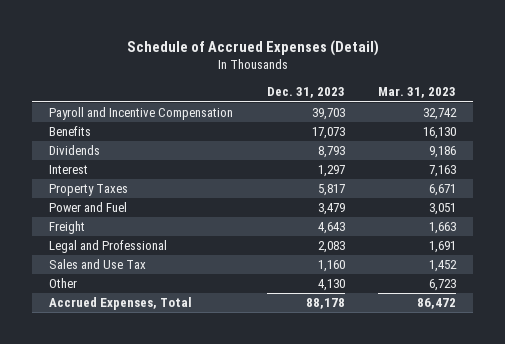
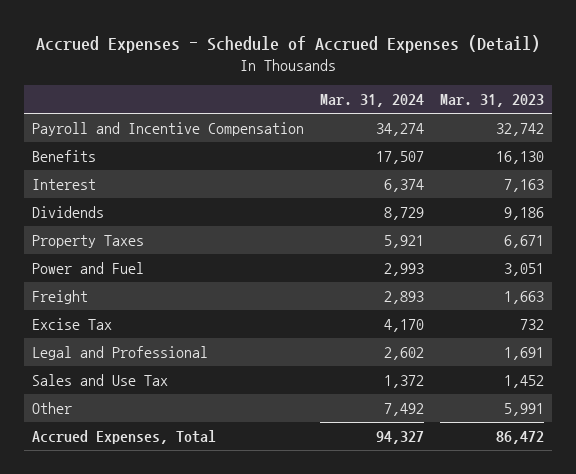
- Schedule of Accrued Expenses (Detail)
+ Accrued Expenses - Schedule of Accrued Expenses (Detail)
- | Dec. 31, 2023 | Mar. 31, 2023
+ | Mar. 31, 2024 | Mar. 31, 2023
moved down: Dividends | 8,729 | 9,186
+ Excise Tax | 4,170 | 732
- Other | 4,130 | 6,723
+ Other | 7,492 | 5,991

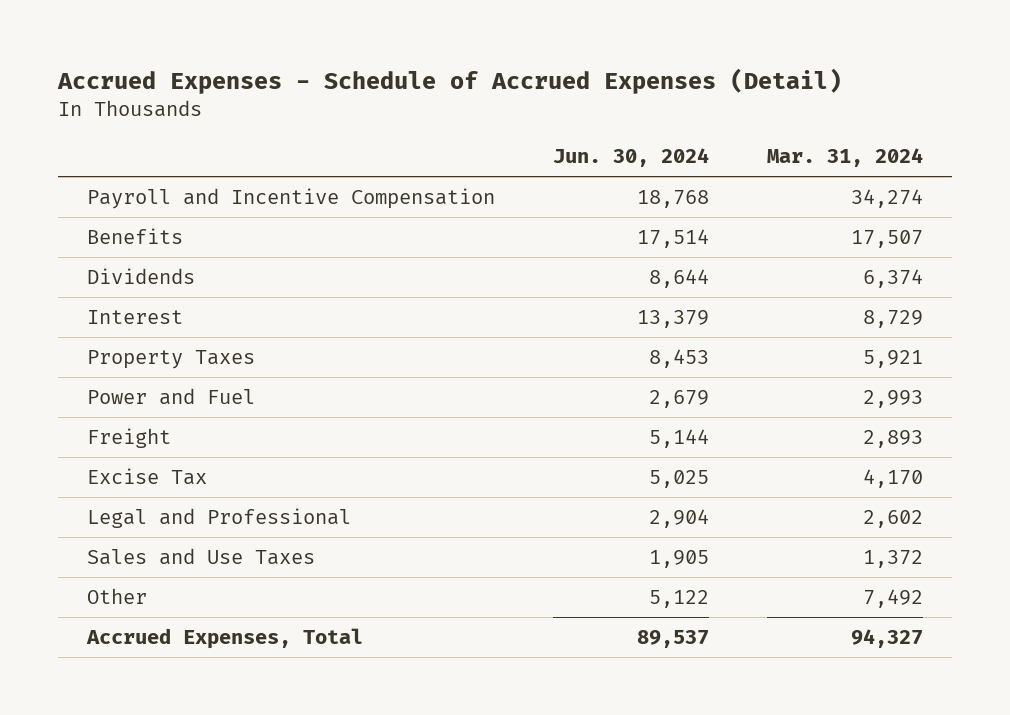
- | Mar. 31, 2024 | Mar. 31, 2023
+ | Jun. 30, 2024 | Mar. 31, 2024
- Interest | 6,374 | 7,163
- Dividends | 8,729 | 9,186
+ Dividends | 8,644 | 6,374
+ Interest | 13,379 | 8,729
- Sales and Use Tax | 1,372 | 1,452
+ Sales and Use Taxes | 1,905 | 1,372

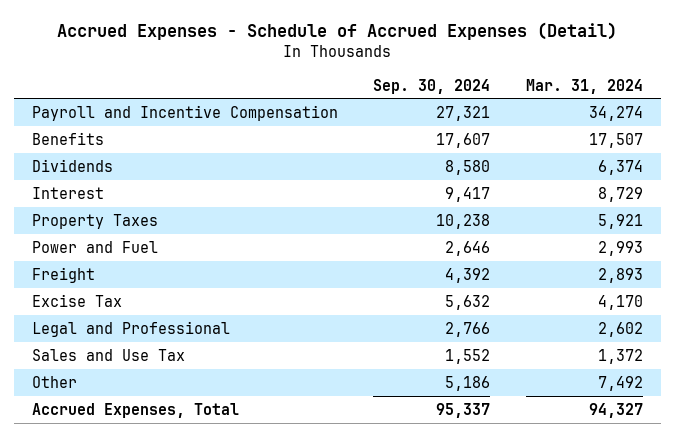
- | Jun. 30, 2024 | Mar. 31, 2024
+ | Sep. 30, 2024 | Mar. 31, 2024
- Sales and Use Taxes | 1,905 | 1,372
+ Sales and Use Tax | 1,552 | 1,372

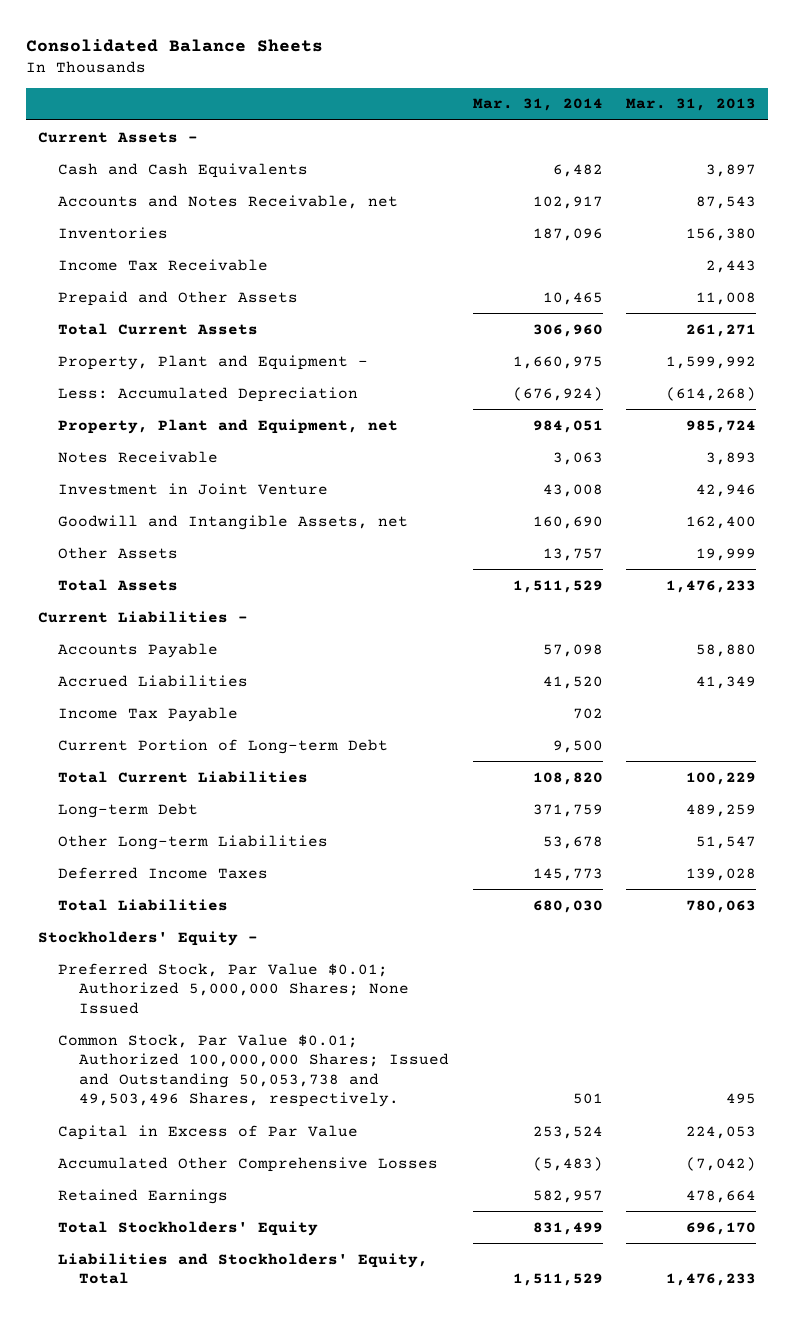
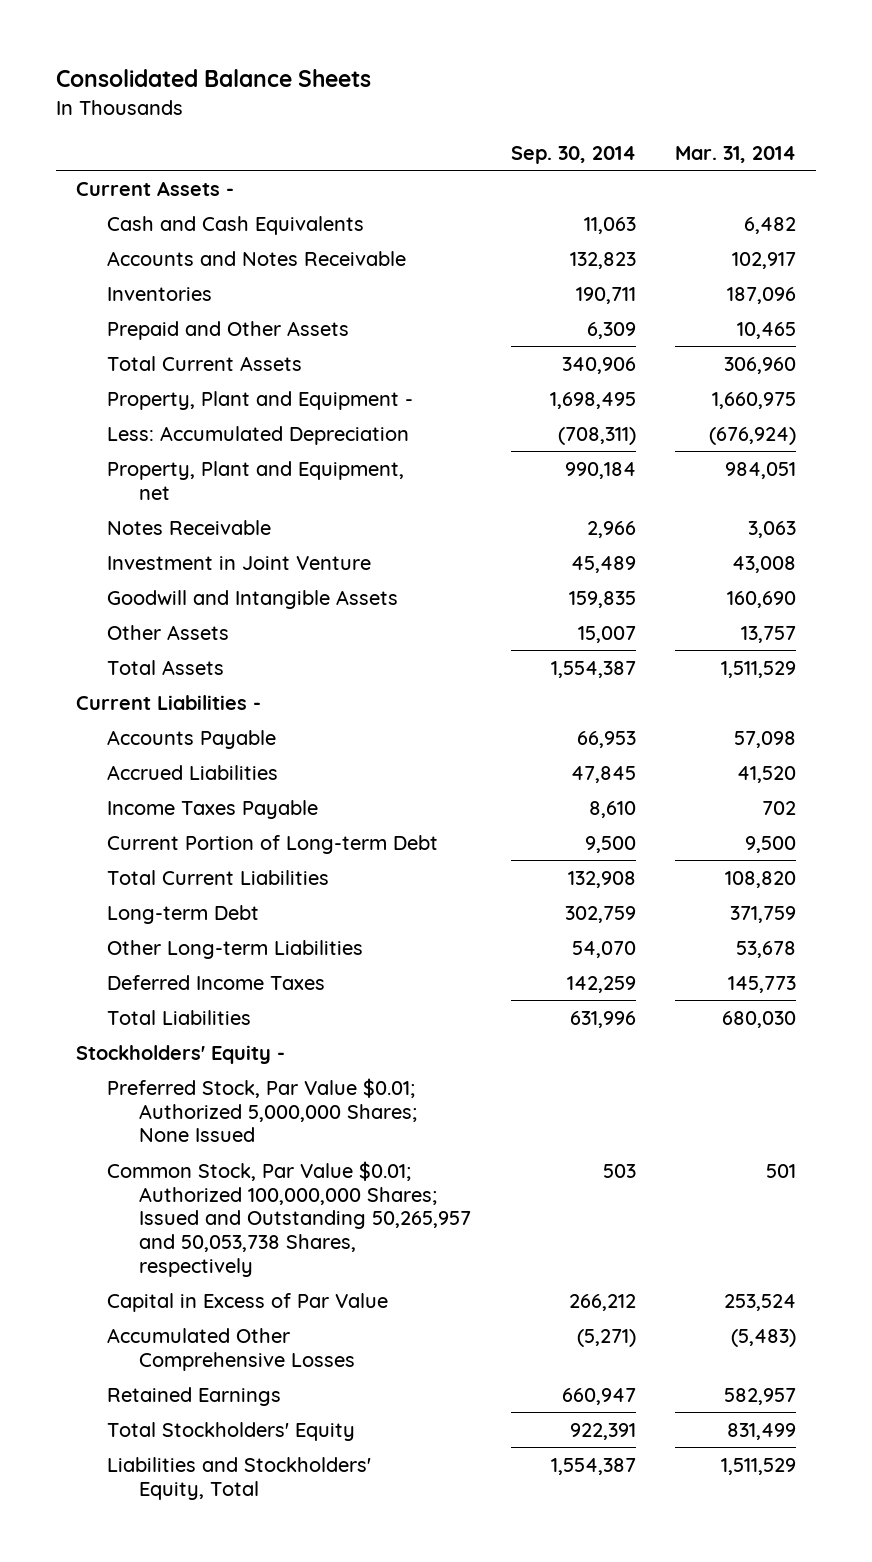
- | Mar. 31, 2014 | Mar. 31, 2013
+ | Sep. 30, 2014 | Mar. 31, 2014
- Accounts and Notes Receivable, net | 102,917 | 87,543
+ Accounts and Notes Receivable | 132,823 | 102,917
- Income Tax Receivable | | 2,443
- Goodwill and Intangible Assets, net | 160,690 | 162,400
+ Goodwill and Intangible Assets | 159,835 | 160,690
- Income Tax Payable | 702 |
+ Income Taxes Payable | 8,610 | 702
- Common Stock, Par Value $0.01; Authorized 100,000,000 Shares; Issued and Outstanding 50,053,738 and 49,503,496 Shares, respectively. | 501 | 495
+ Common Stock, Par Value $0.01; Authorized 100,000,000 Shares; Issued and Outstanding 50,265,957 and 50,053,738 Shares, respectively | 503 | 501

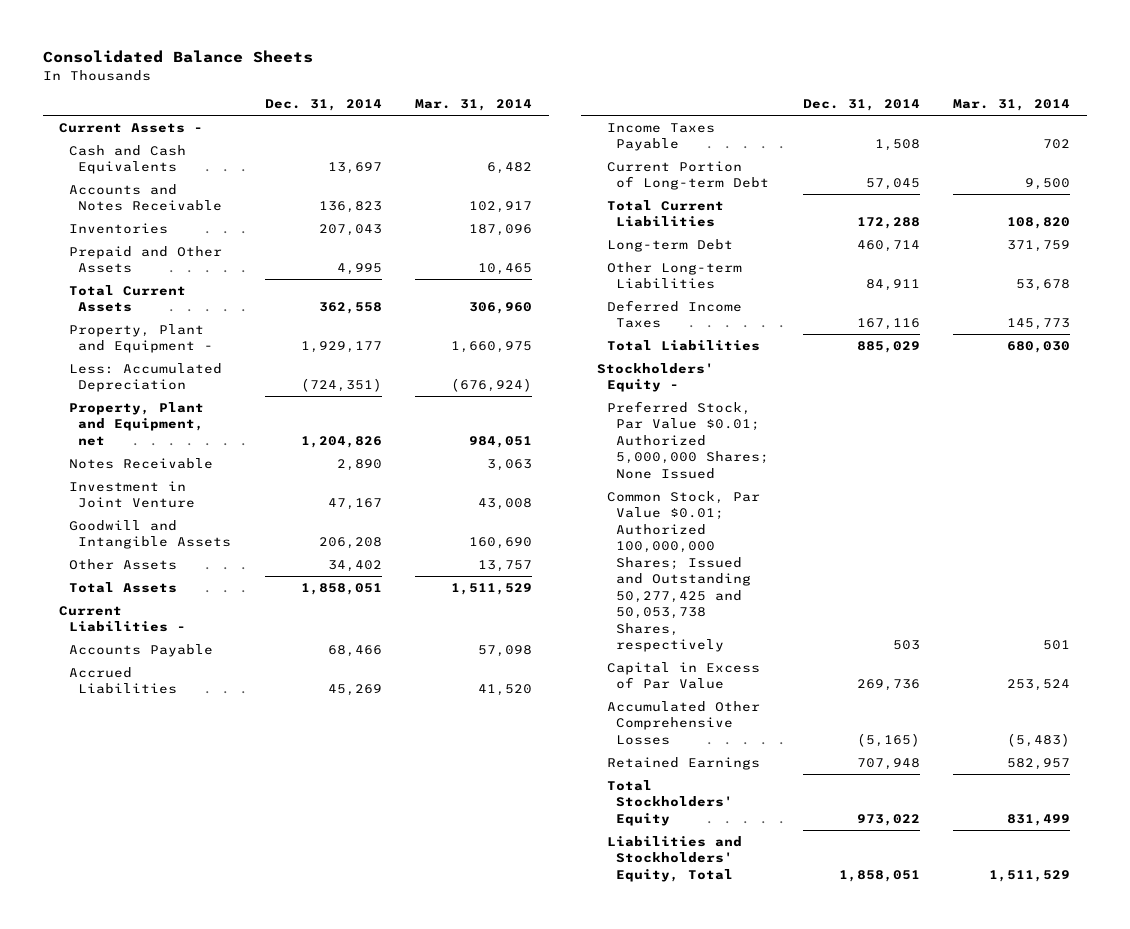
- | Sep. 30, 2014 | Mar. 31, 2014
+ | Dec. 31, 2014 | Mar. 31, 2014
- Common Stock, Par Value $0.01; Authorized 100,000,000 Shares; Issued and Outstanding 50,265,957 and 50,053,738 Shares, respectively | 503 | 501
+ Common Stock, Par Value $0.01; Authorized 100,000,000 Shares; Issued and Outstanding 50,277,425 and 50,053,738 Shares, respectively | 503 | 501

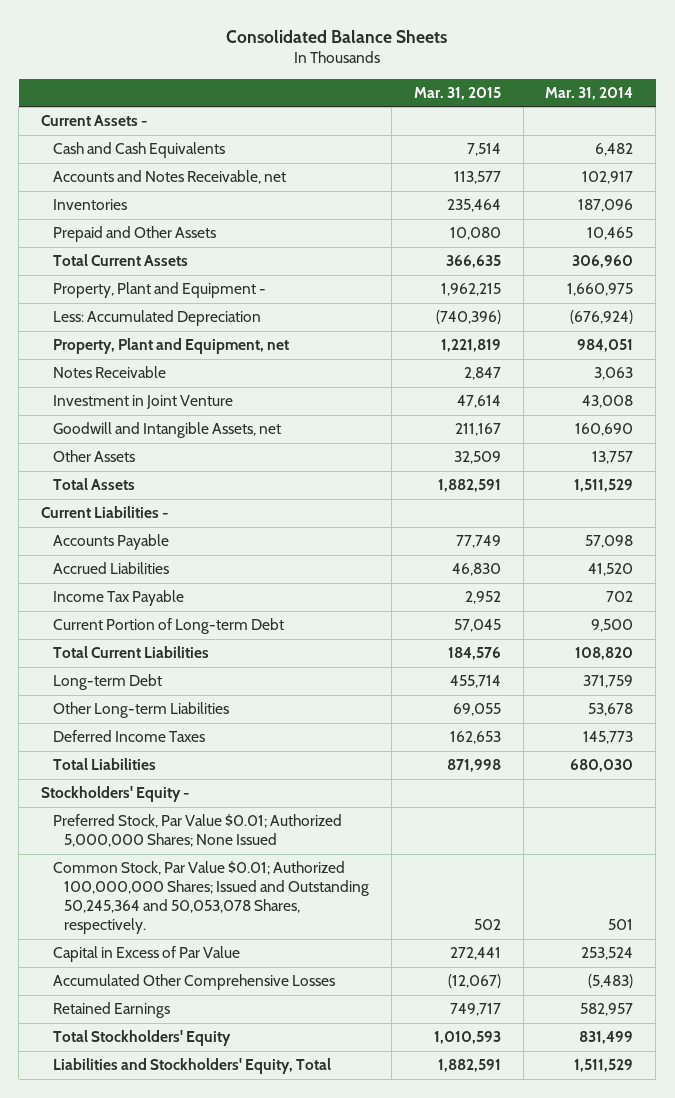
- | Dec. 31, 2014 | Mar. 31, 2014
+ | Mar. 31, 2015 | Mar. 31, 2014
- Accounts and Notes Receivable | 136,823 | 102,917
+ Accounts and Notes Receivable, net | 113,577 | 102,917
- Goodwill and Intangible Assets | 206,208 | 160,690
+ Goodwill and Intangible Assets, net | 211,167 | 160,690
- Income Taxes Payable | 1,508 | 702
+ Income Tax Payable | 2,952 | 702
- Common Stock, Par Value $0.01; Authorized 100,000,000 Shares; Issued and Outstanding 50,277,425 and 50,053,738 Shares, respectively | 503 | 501
+ Common Stock, Par Value $0.01; Authorized 100,000,000 Shares; Issued and Outstanding 50,245,364 and 50,053,078 Shares, respectively. | 502 | 501

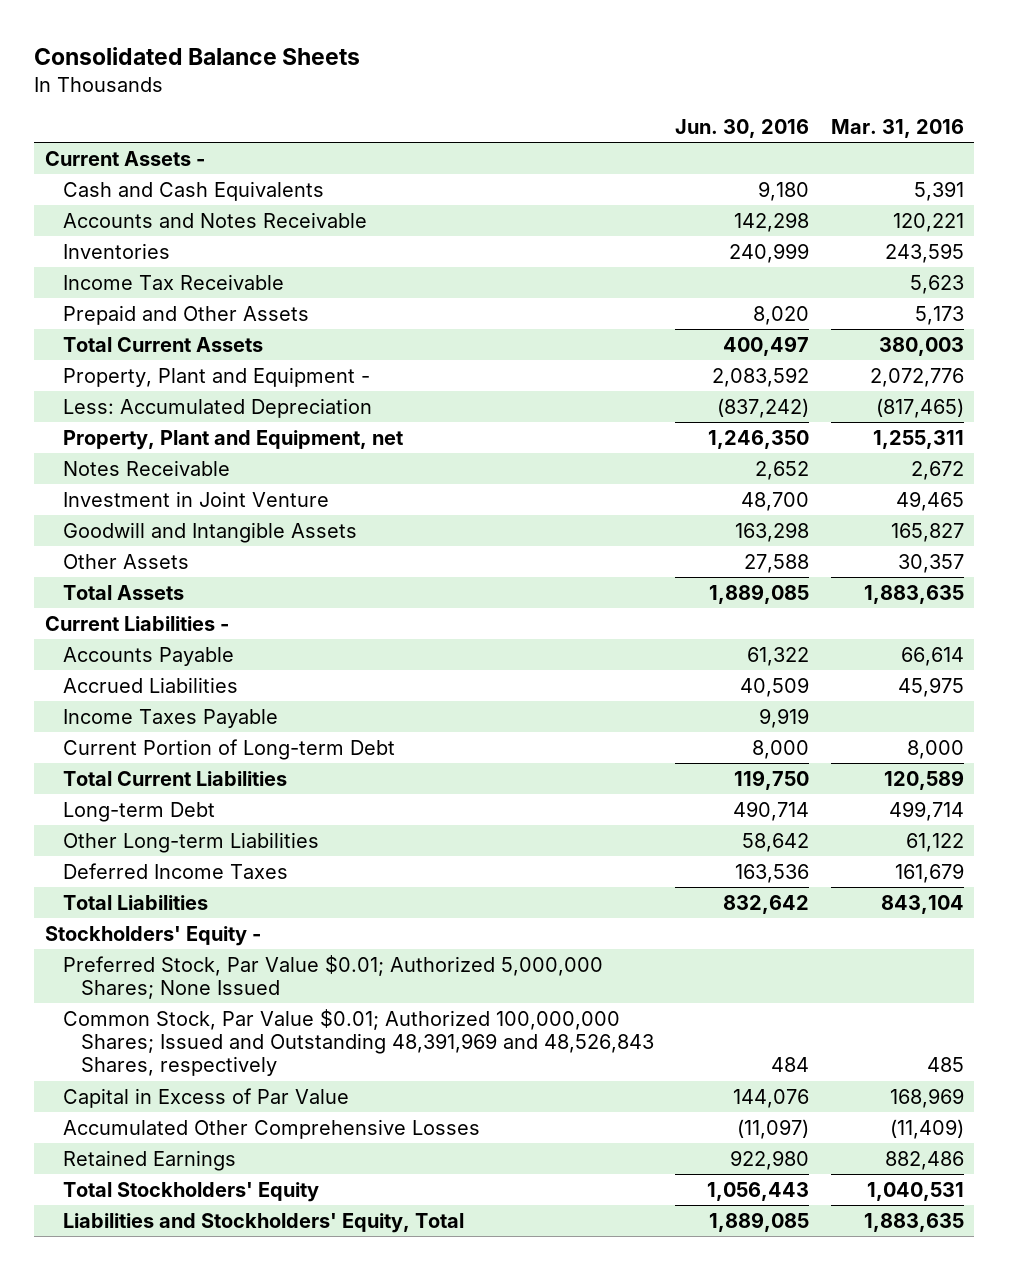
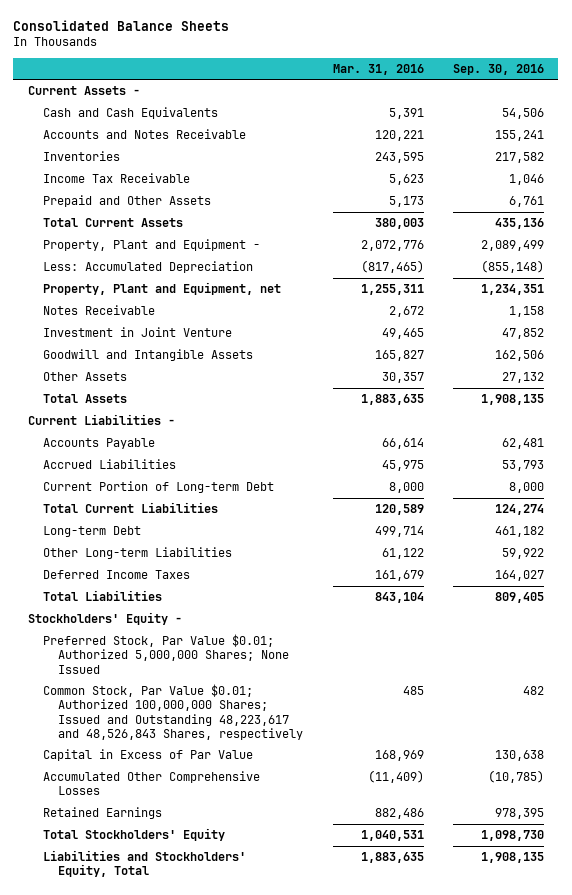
- | Jun. 30, 2016 | Mar. 31, 2016
+ | Mar. 31, 2016 | Sep. 30, 2016
- Income Taxes Payable | 9,919 |
- Common Stock, Par Value $0.01; Authorized 100,000,000 Shares; Issued and Outstanding 48,391,969 and 48,526,843 Shares, respectively | 484 | 485
+ Common Stock, Par Value $0.01; Authorized 100,000,000 Shares; Issued and Outstanding 48,223,617 and 48,526,843 Shares, respectively | 485 | 482

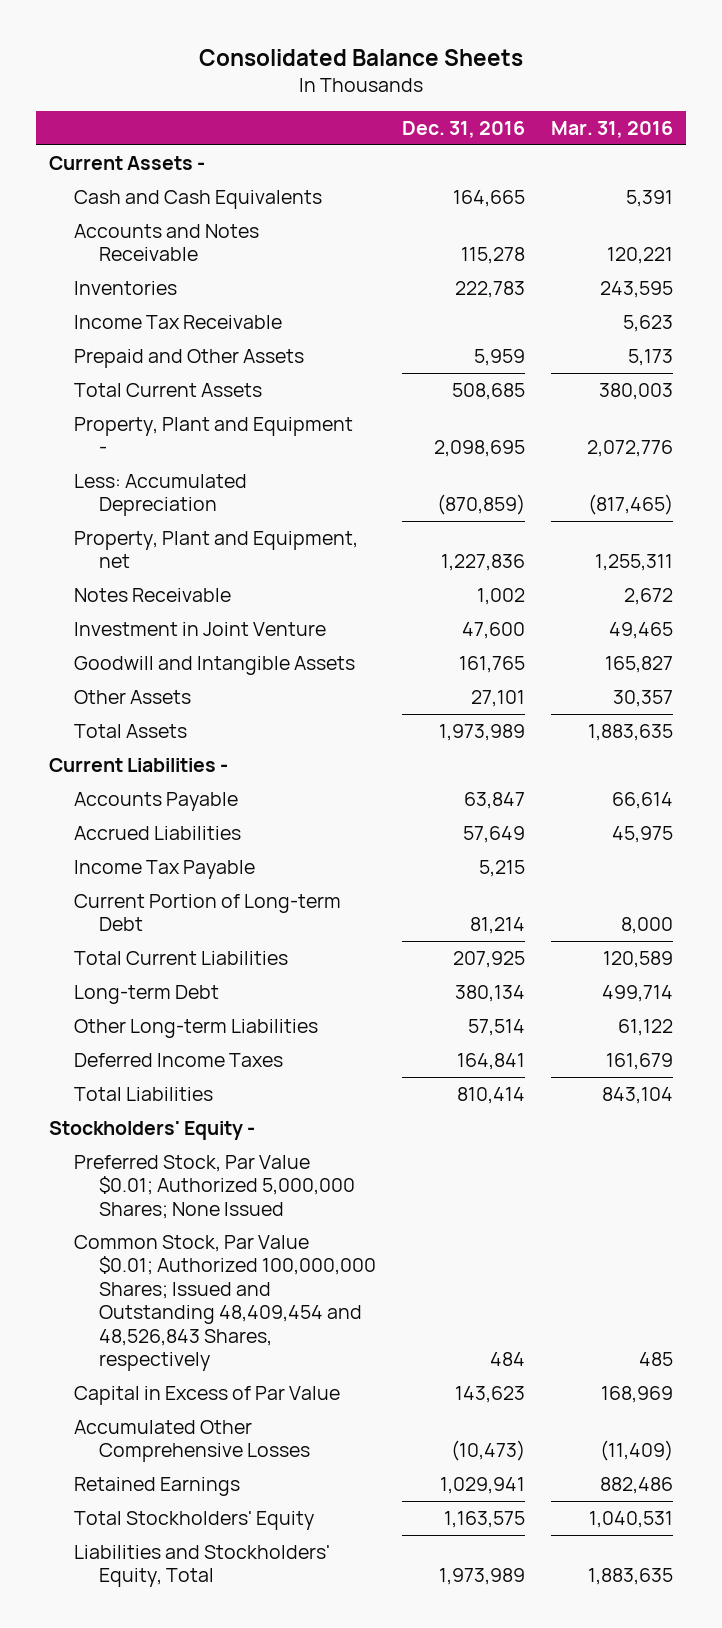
- | Mar. 31, 2016 | Sep. 30, 2016
+ | Dec. 31, 2016 | Mar. 31, 2016
+ Income Tax Payable | 5,215 |
- Common Stock, Par Value $0.01; Authorized 100,000,000 Shares; Issued and Outstanding 48,223,617 and 48,526,843 Shares, respectively | 485 | 482
+ Common Stock, Par Value $0.01; Authorized 100,000,000 Shares; Issued and Outstanding 48,409,454 and 48,526,843 Shares, respectively | 484 | 485

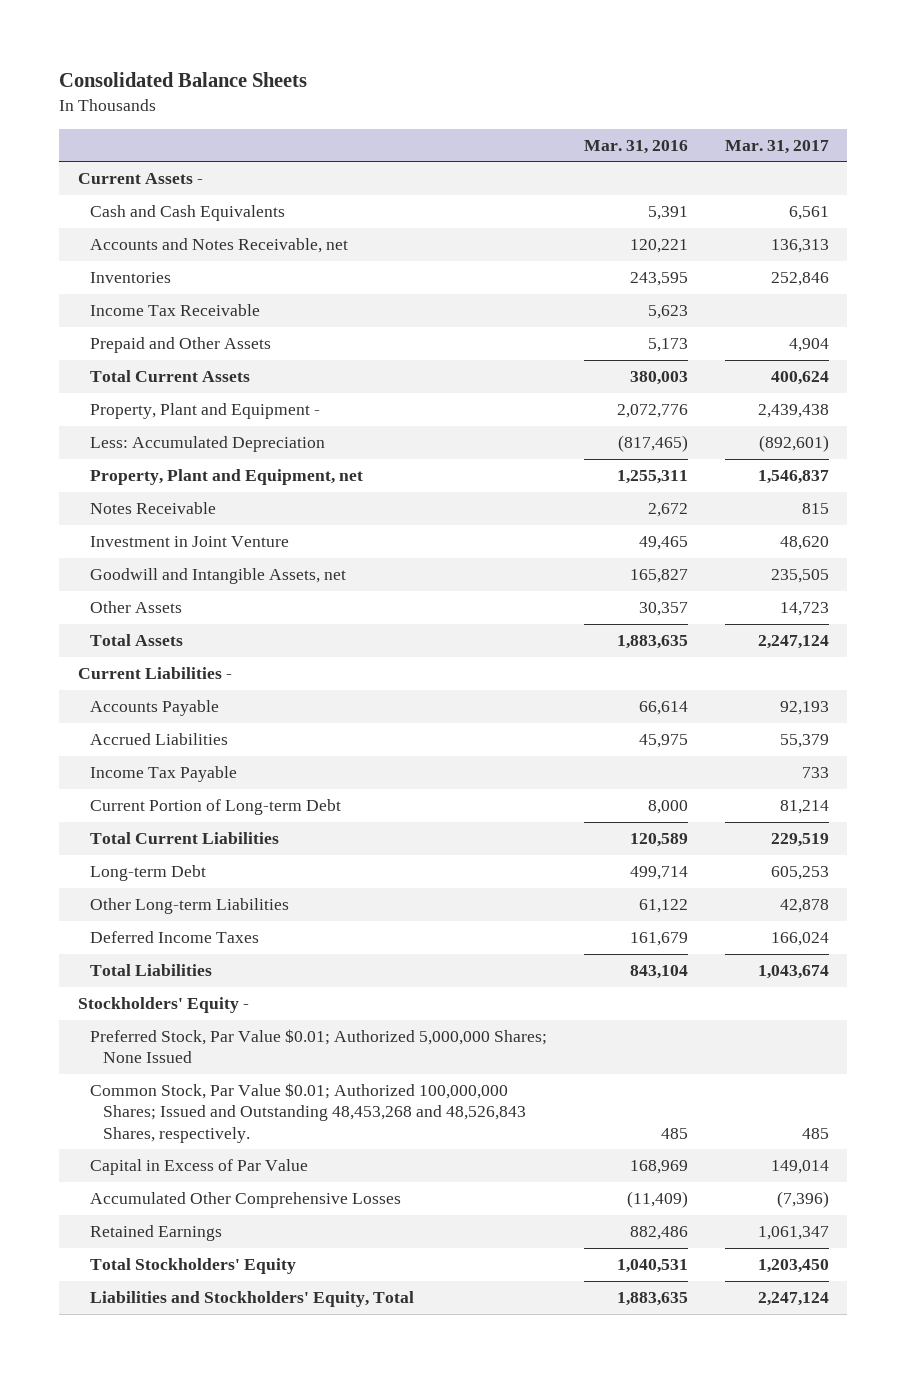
- | Dec. 31, 2016 | Mar. 31, 2016
+ | Mar. 31, 2016 | Mar. 31, 2017
- Accounts and Notes Receivable | 115,278 | 120,221
+ Accounts and Notes Receivable, net | 120,221 | 136,313
- Goodwill and Intangible Assets | 161,765 | 165,827
+ Goodwill and Intangible Assets, net | 165,827 | 235,505
- Common Stock, Par Value $0.01; Authorized 100,000,000 Shares; Issued and Outstanding 48,409,454 and 48,526,843 Shares, respectively | 484 | 485
+ Common Stock, Par Value $0.01; Authorized 100,000,000 Shares; Issued and Outstanding 48,453,268 and 48,526,843 Shares, respectively. | 485 | 485

